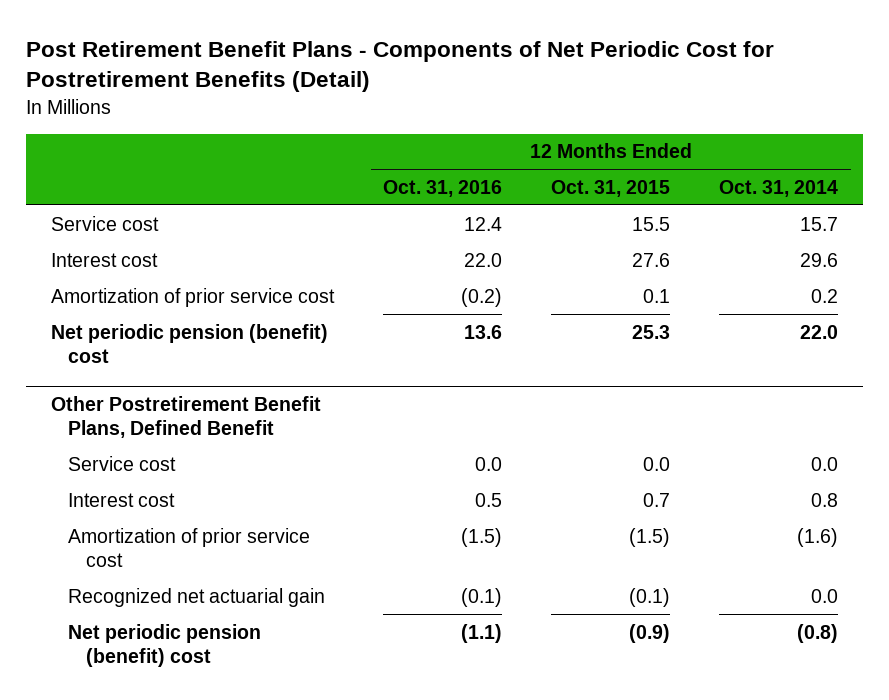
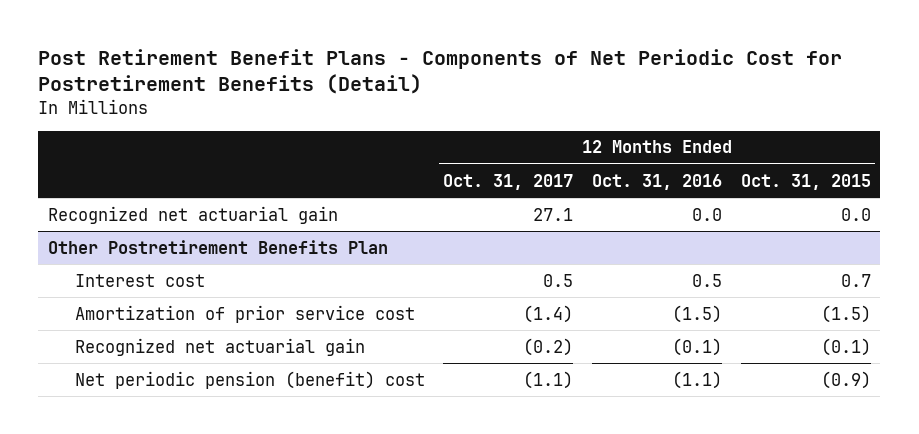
- | 12 Months Ended Oct. 31, 2016 | 12 Months Ended Oct. 31, 2015 | 12 Months Ended Oct. 31, 2014
+ | 12 Months Ended Oct. 31, 2017 | 12 Months Ended Oct. 31, 2016 | 12 Months Ended Oct. 31, 2015
- Service cost | 12.4 | 15.5 | 15.7
- Interest cost | 22.0 | 27.6 | 29.6
- Amortization of prior service cost | (0.2) | 0.1 | 0.2
- Net periodic pension (benefit) cost | 13.6 | 25.3 | 22.0
- Other Postretirement Benefit Plans, Defined Benefit
- Service cost | 0.0 | 0.0 | 0.0
+ Recognized net actuarial gain | 27.1 | 0.0 | 0.0
+ Other Postretirement Benefits Plan

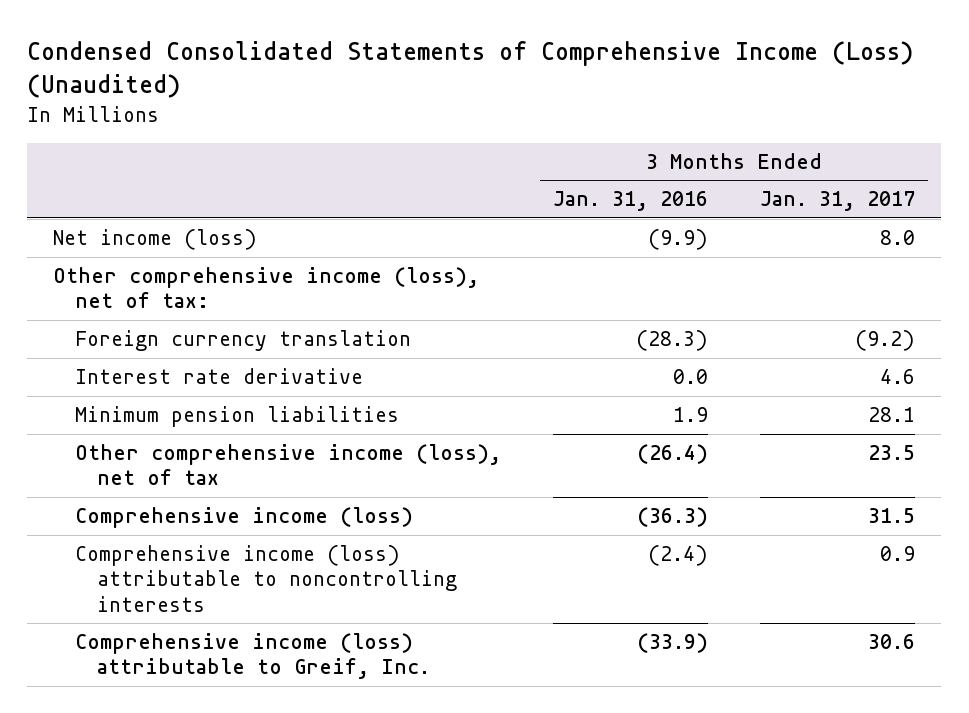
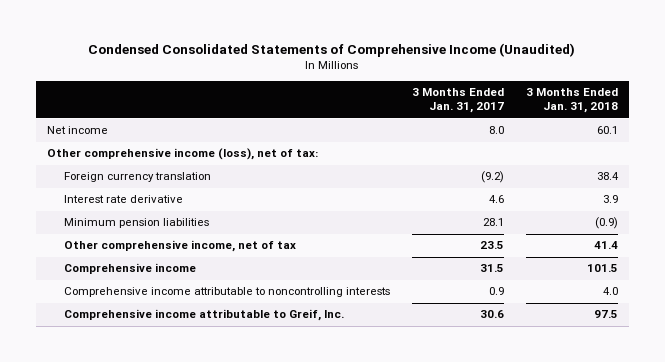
- Condensed Consolidated Statements of Comprehensive Income (Loss) (Unaudited)
+ Condensed Consolidated Statements of Comprehensive Income (Unaudited)
- | 3 Months Ended Jan. 31, 2016 | 3 Months Ended Jan. 31, 2017
+ | 3 Months Ended Jan. 31, 2017 | 3 Months Ended Jan. 31, 2018
- Net income (loss) | (9.9) | 8.0
+ Net income | 8.0 | 60.1
- Other comprehensive income (loss), net of tax | (26.4) | 23.5
- Comprehensive income (loss) | (36.3) | 31.5
- Comprehensive income (loss) attributable to noncontrolling interests | (2.4) | 0.9
- Comprehensive income (loss) attributable to Greif, Inc. | (33.9) | 30.6
+ Other comprehensive income, net of tax | 23.5 | 41.4
+ Comprehensive income | 31.5 | 101.5
+ Comprehensive income attributable to noncontrolling interests | 0.9 | 4.0
+ Comprehensive income attributable to Greif, Inc. | 30.6 | 97.5

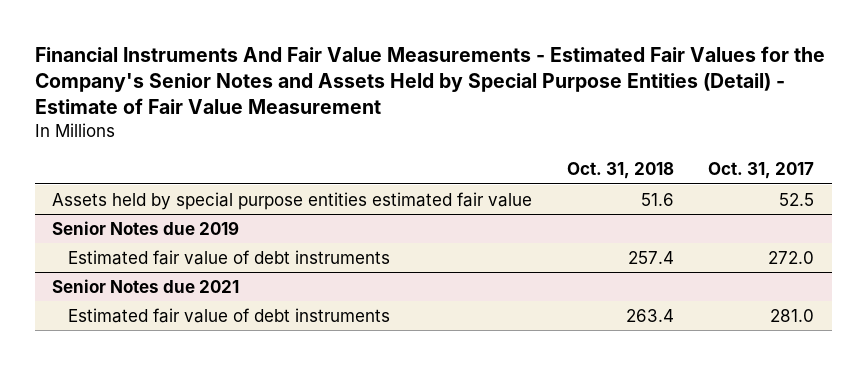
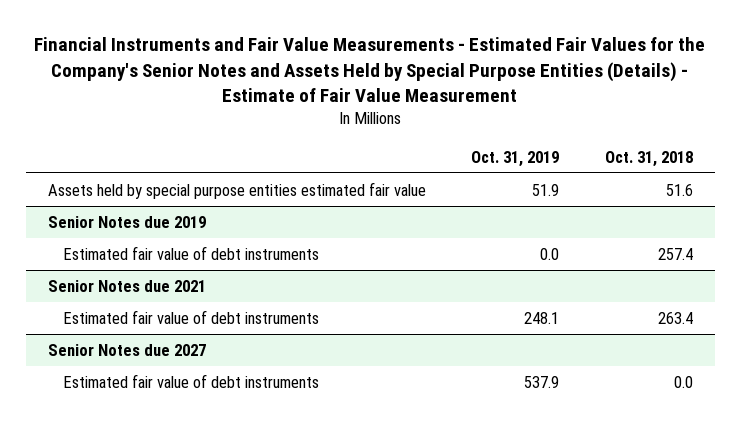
- Financial Instruments And Fair Value Measurements - Estimated Fair Values for the Company's Senior Notes and Assets Held by Special Purpose Entities (Detail) - Estimate of Fair Value Measurement
+ Financial Instruments and Fair Value Measurements - Estimated Fair Values for the Company's Senior Notes and Assets Held by Special Purpose Entities (Details) - Estimate of Fair Value Measurement
- | Oct. 31, 2018 | Oct. 31, 2017
+ | Oct. 31, 2019 | Oct. 31, 2018
+ Senior Notes due 2027
+ Estimated fair value of debt instruments | 537.9 | 0.0

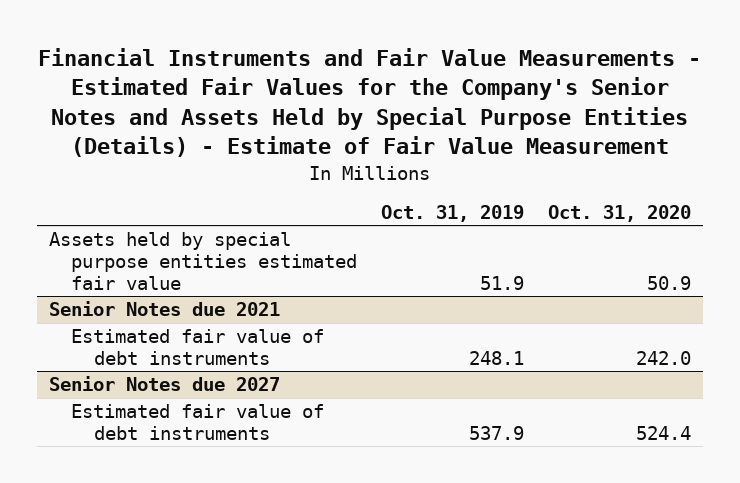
- | Oct. 31, 2019 | Oct. 31, 2018
+ | Oct. 31, 2019 | Oct. 31, 2020
- Senior Notes due 2019
- Estimated fair value of debt instruments | 0.0 | 257.4

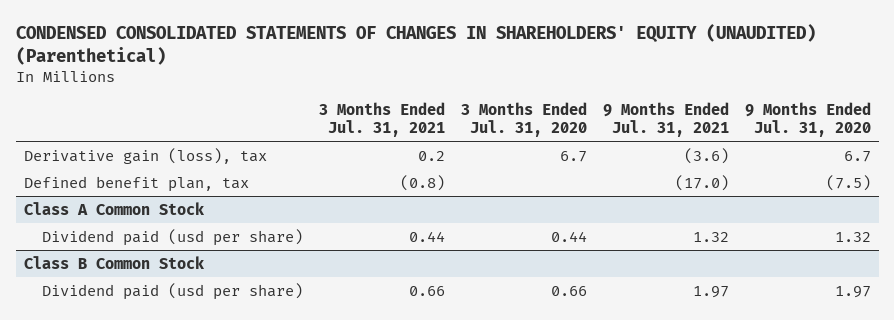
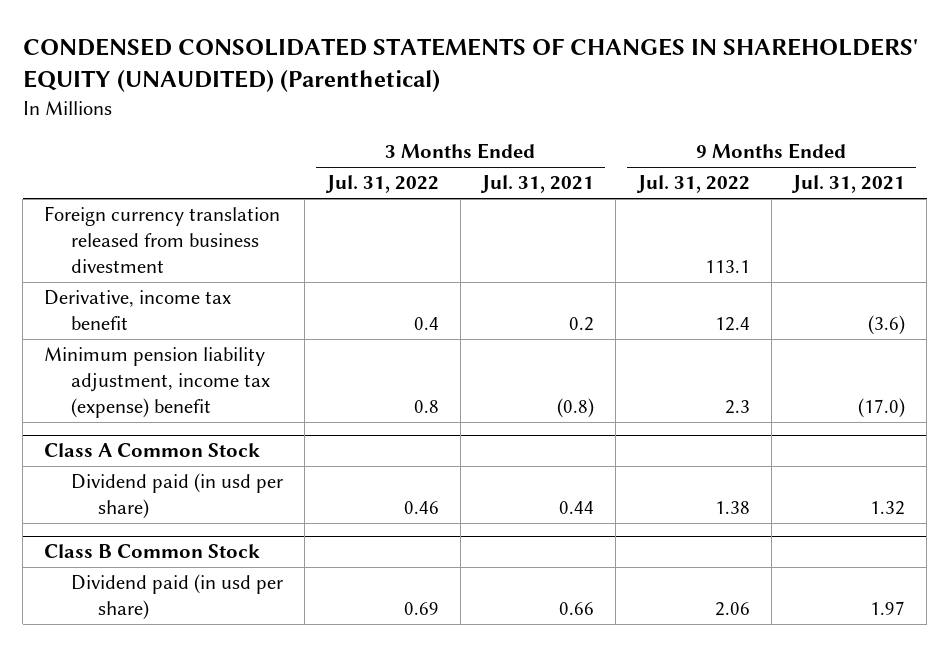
- | 3 Months Ended Jul. 31, 2021 | 3 Months Ended Jul. 31, 2020 | 9 Months Ended Jul. 31, 2021 | 9 Months Ended Jul. 31, 2020
+ | 3 Months Ended Jul. 31, 2022 | 3 Months Ended Jul. 31, 2021 | 9 Months Ended Jul. 31, 2022 | 9 Months Ended Jul. 31, 2021
- Derivative gain (loss), tax | 0.2 | 6.7 | (3.6) | 6.7
- Defined benefit plan, tax | (0.8) | | (17.0) | (7.5)
+ Foreign currency translation released from business divestment | | | 113.1 |
+ Derivative, income tax benefit | 0.4 | 0.2 | 12.4 | (3.6)
+ Minimum pension liability adjustment, income tax (expense) benefit | 0.8 | (0.8) | 2.3 | (17.0)
@ Class A Common Stock
- Dividend paid (usd per share) | 0.44 | 0.44 | 1.32 | 1.32
+ Dividend paid (in usd per share) | 0.46 | 0.44 | 1.38 | 1.32
@ Class B Common Stock
- Dividend paid (usd per share) | 0.66 | 0.66 | 1.97 | 1.97
+ Dividend paid (in usd per share) | 0.69 | 0.66 | 2.06 | 1.97

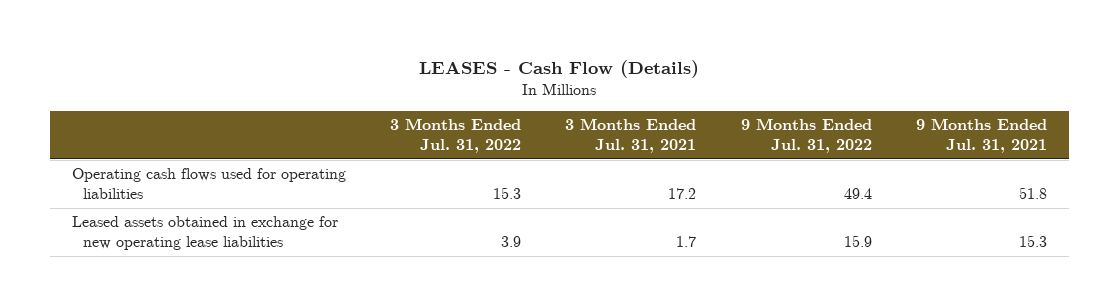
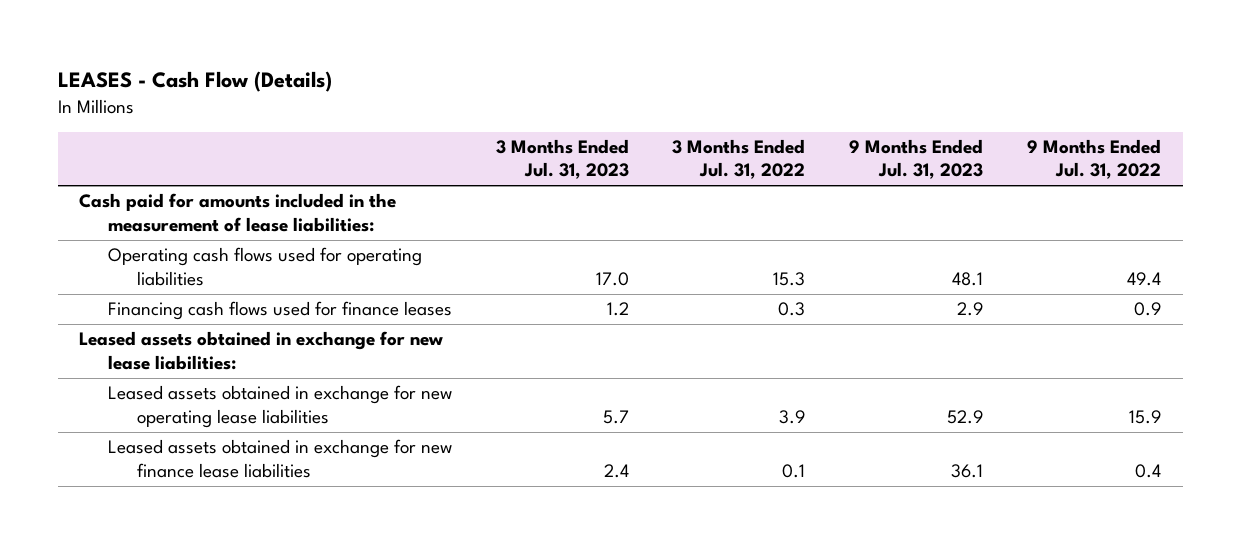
- | 3 Months Ended Jul. 31, 2022 | 3 Months Ended Jul. 31, 2021 | 9 Months Ended Jul. 31, 2022 | 9 Months Ended Jul. 31, 2021
+ | 3 Months Ended Jul. 31, 2023 | 3 Months Ended Jul. 31, 2022 | 9 Months Ended Jul. 31, 2023 | 9 Months Ended Jul. 31, 2022
+ Cash paid for amounts included in the measurement of lease liabilities:
+ Financing cash flows used for finance leases | 1.2 | 0.3 | 2.9 | 0.9
+ Leased assets obtained in exchange for new lease liabilities:
+ Leased assets obtained in exchange for new finance lease liabilities | 2.4 | 0.1 | 36.1 | 0.4

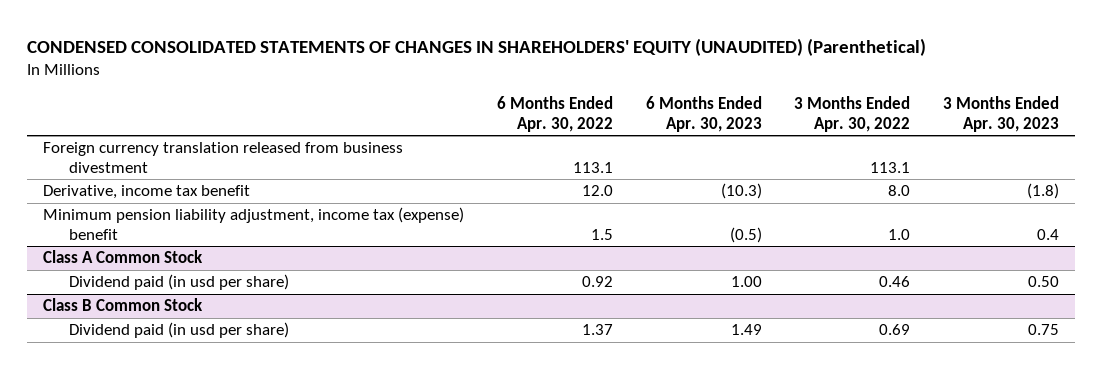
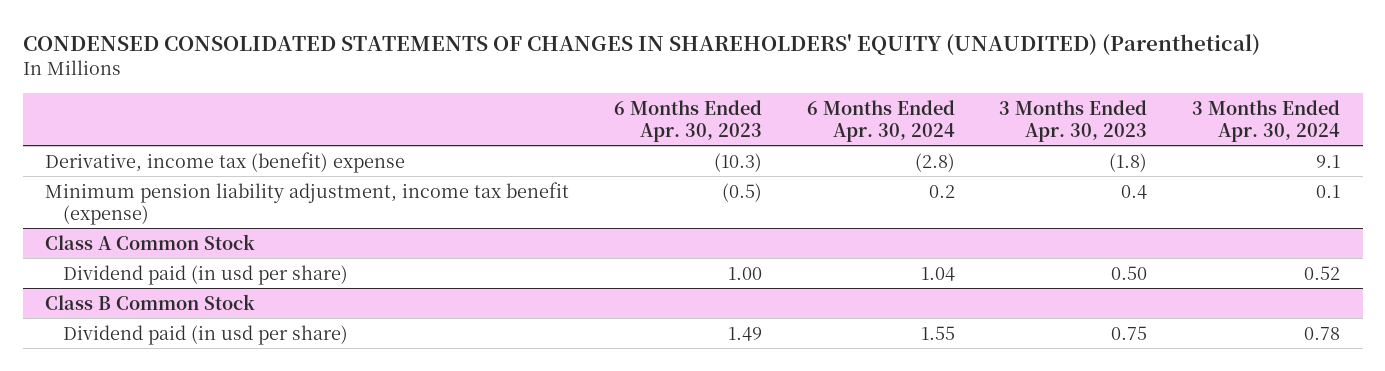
- | 6 Months Ended Apr. 30, 2022 | 6 Months Ended Apr. 30, 2023 | 3 Months Ended Apr. 30, 2022 | 3 Months Ended Apr. 30, 2023
+ | 6 Months Ended Apr. 30, 2023 | 6 Months Ended Apr. 30, 2024 | 3 Months Ended Apr. 30, 2023 | 3 Months Ended Apr. 30, 2024
- Foreign currency translation released from business divestment | 113.1 | | 113.1 |
- Derivative, income tax benefit | 12.0 | (10.3) | 8.0 | (1.8)
- Minimum pension liability adjustment, income tax (expense) benefit | 1.5 | (0.5) | 1.0 | 0.4
+ Derivative, income tax (benefit) expense | (10.3) | (2.8) | (1.8) | 9.1
+ Minimum pension liability adjustment, income tax benefit (expense) | (0.5) | 0.2 | 0.4 | 0.1

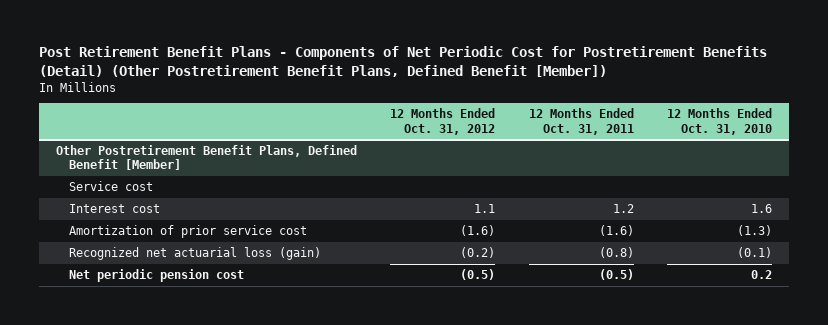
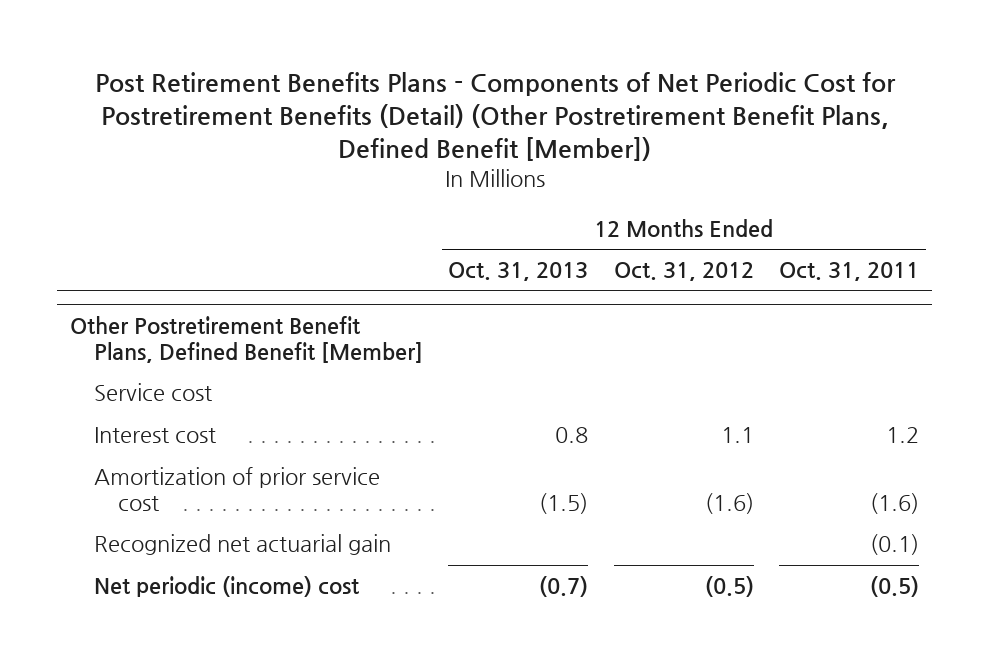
- Post Retirement Benefit Plans - Components of Net Periodic Cost for Postretirement Benefits (Detail) (Other Postretirement Benefit Plans, Defined Benefit [Member])
+ Post Retirement Benefits Plans - Components of Net Periodic Cost for Postretirement Benefits (Detail) (Other Postretirement Benefit Plans, Defined Benefit [Member])
- | 12 Months Ended Oct. 31, 2012 | 12 Months Ended Oct. 31, 2011 | 12 Months Ended Oct. 31, 2010
+ | 12 Months Ended Oct. 31, 2013 | 12 Months Ended Oct. 31, 2012 | 12 Months Ended Oct. 31, 2011
@ Other Postretirement Benefit Plans, Defined Benefit [Member]
- Recognized net actuarial loss (gain) | (0.2) | (0.8) | (0.1)
- Net periodic pension cost | (0.5) | (0.5) | 0.2
+ Recognized net actuarial gain | | | (0.1)
+ Net periodic (income) cost | (0.7) | (0.5) | (0.5)

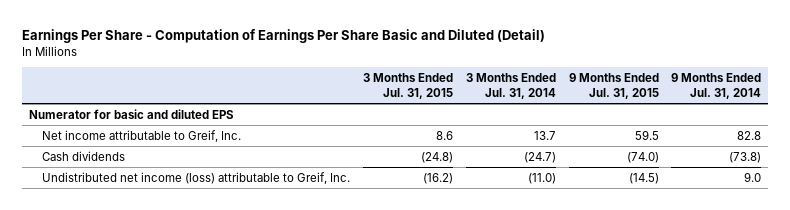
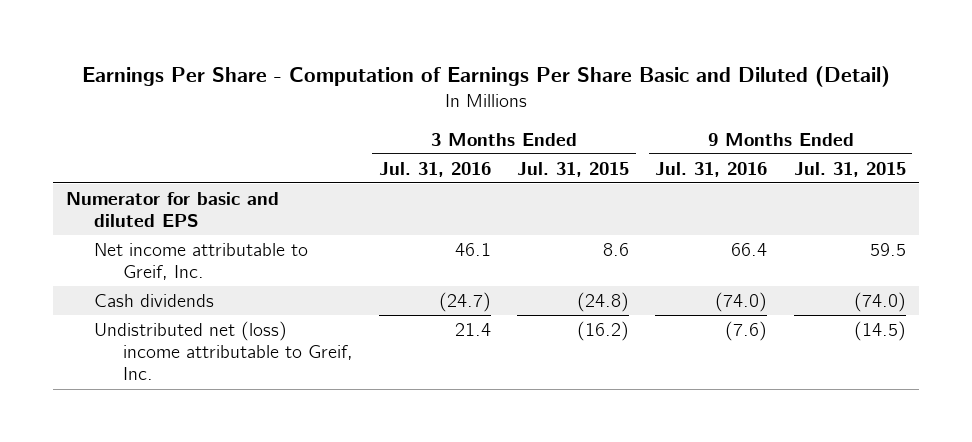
- | 3 Months Ended Jul. 31, 2015 | 3 Months Ended Jul. 31, 2014 | 9 Months Ended Jul. 31, 2015 | 9 Months Ended Jul. 31, 2014
+ | 3 Months Ended Jul. 31, 2016 | 3 Months Ended Jul. 31, 2015 | 9 Months Ended Jul. 31, 2016 | 9 Months Ended Jul. 31, 2015
- Undistributed net income (loss) attributable to Greif, Inc. | (16.2) | (11.0) | (14.5) | 9.0
+ Undistributed net (loss) income attributable to Greif, Inc. | 21.4 | (16.2) | (7.6) | (14.5)

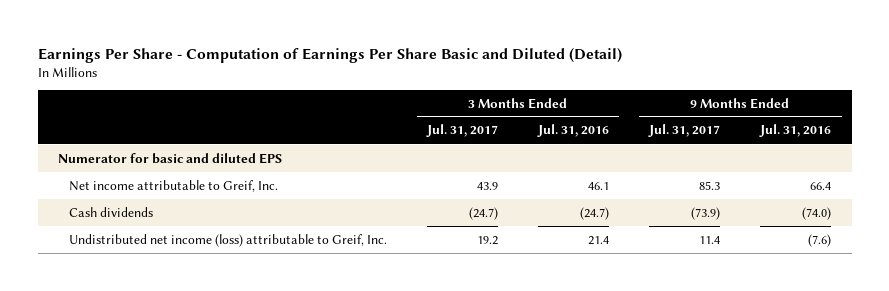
- | 3 Months Ended Jul. 31, 2016 | 3 Months Ended Jul. 31, 2015 | 9 Months Ended Jul. 31, 2016 | 9 Months Ended Jul. 31, 2015
+ | 3 Months Ended Jul. 31, 2017 | 3 Months Ended Jul. 31, 2016 | 9 Months Ended Jul. 31, 2017 | 9 Months Ended Jul. 31, 2016
- Undistributed net (loss) income attributable to Greif, Inc. | 21.4 | (16.2) | (7.6) | (14.5)
+ Undistributed net income (loss) attributable to Greif, Inc. | 19.2 | 21.4 | 11.4 | (7.6)

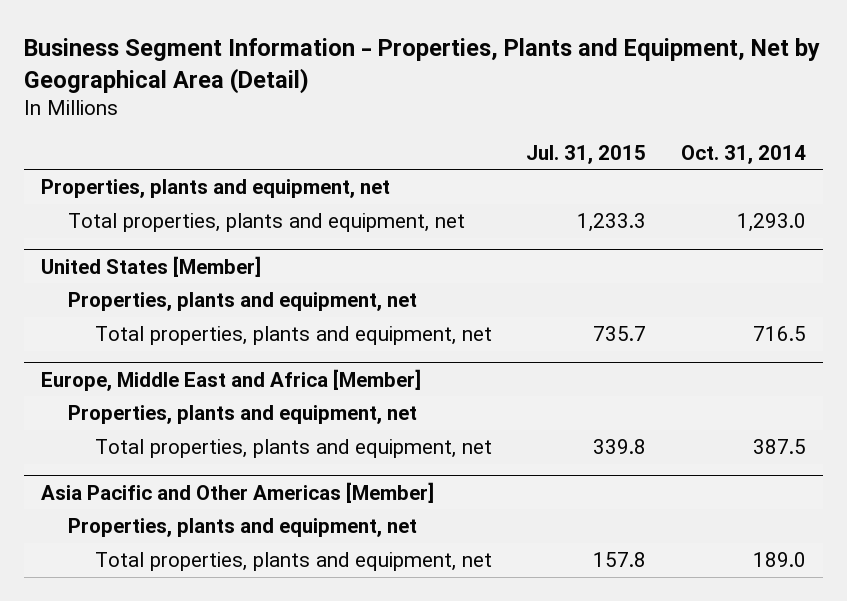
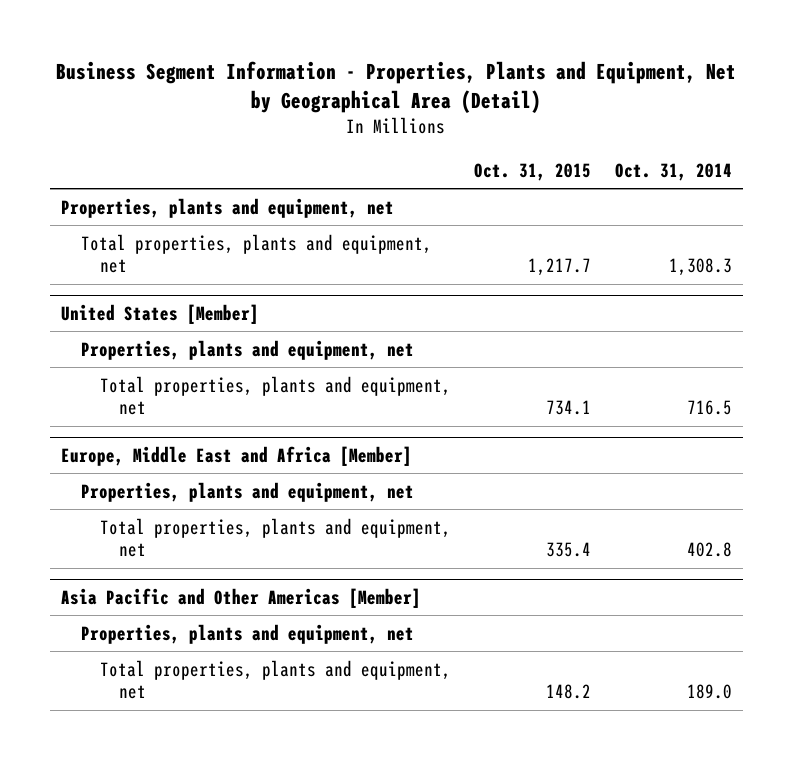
- | Jul. 31, 2015 | Oct. 31, 2014
+ | Oct. 31, 2015 | Oct. 31, 2014
- Total properties, plants and equipment, net | 1,233.3 | 1,293.0
+ Total properties, plants and equipment, net | 1,217.7 | 1,308.3
@ Europe, Middle East and Africa [Member]
- Total properties, plants and equipment, net | 339.8 | 387.5
+ Total properties, plants and equipment, net | 335.4 | 402.8

